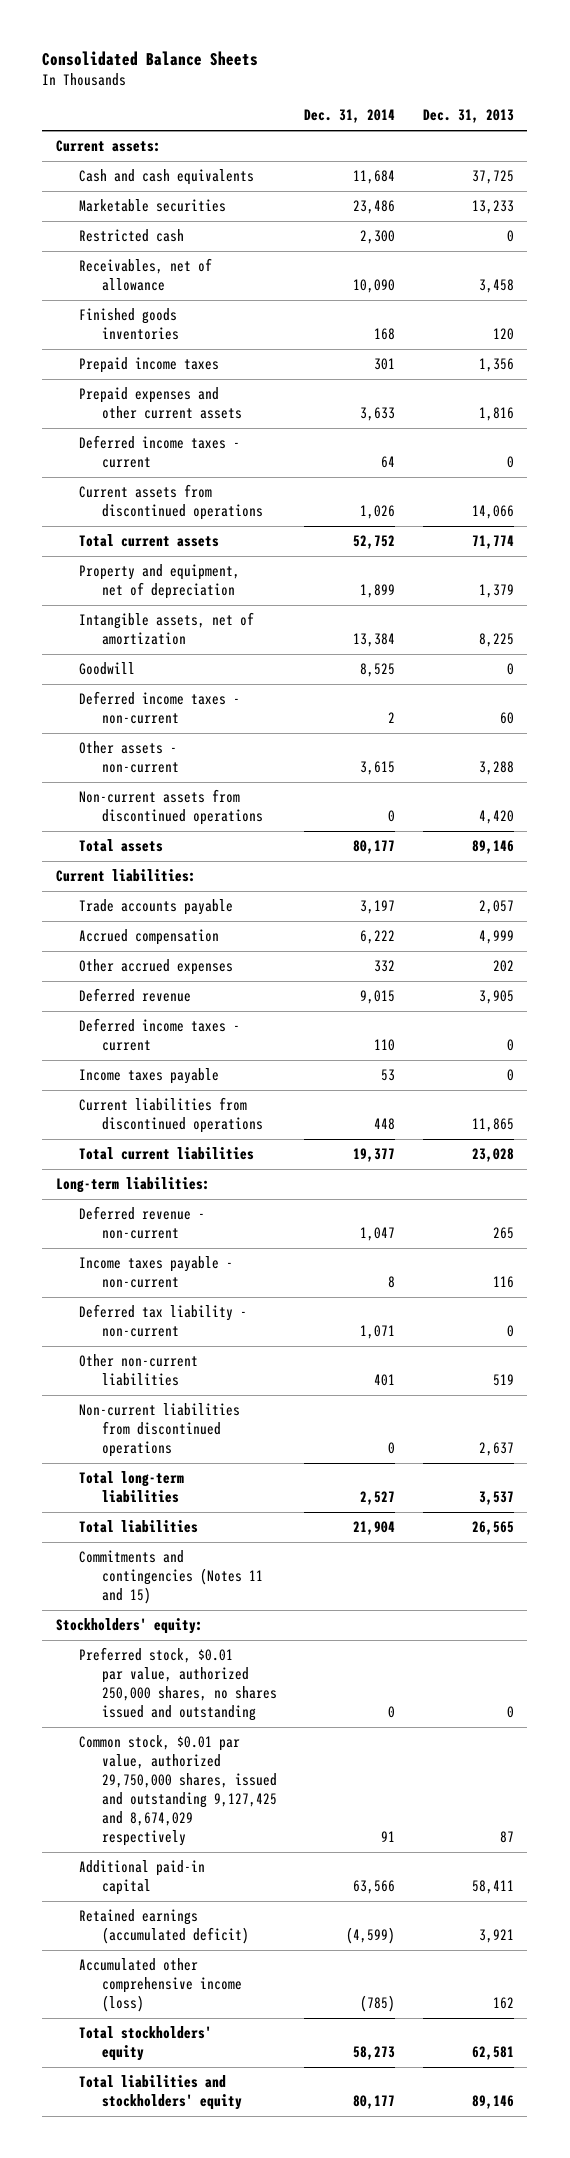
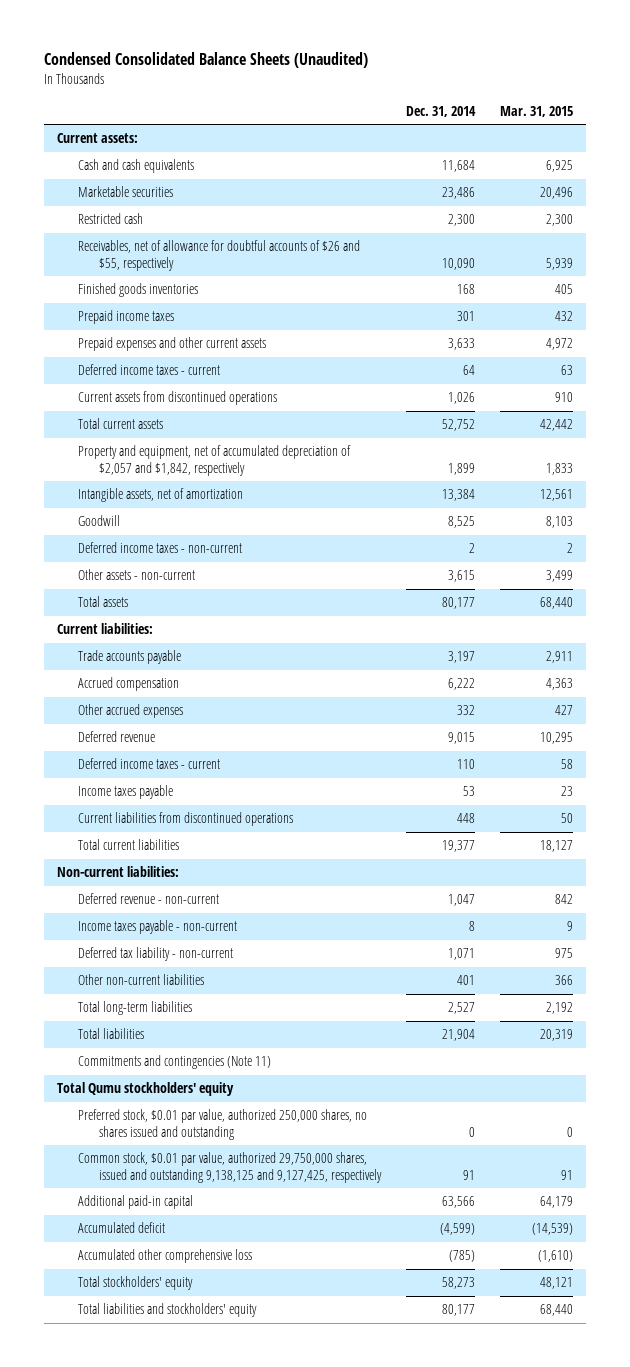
- Consolidated Balance Sheets
+ Condensed Consolidated Balance Sheets (Unaudited)
- | Dec. 31, 2014 | Dec. 31, 2013
+ | Dec. 31, 2014 | Mar. 31, 2015
- Receivables, net of allowance | 10,090 | 3,458
+ Receivables, net of allowance for doubtful accounts of $26 and $55, respectively | 10,090 | 5,939
- Property and equipment, net of depreciation | 1,899 | 1,379
+ Property and equipment, net of accumulated depreciation of $2,057 and $1,842, respectively | 1,899 | 1,833
- Non-current assets from discontinued operations | 0 | 4,420
- Long-term liabilities:
+ Non-current liabilities:
- Non-current liabilities from discontinued operations | 0 | 2,637
- Commitments and contingencies (Notes 11 and 15)
- Stockholders' equity:
+ Commitments and contingencies (Note 11)
+ Total Qumu stockholders' equity
- Common stock, $0.01 par value, authorized 29,750,000 shares, issued and outstanding 9,127,425 and 8,674,029 respectively | 91 | 87
+ Common stock, $0.01 par value, authorized 29,750,000 shares, issued and outstanding 9,138,125 and 9,127,425, respectively | 91 | 91
- Retained earnings (accumulated deficit) | (4,599) | 3,921
- Accumulated other comprehensive income (loss) | (785) | 162
+ Accumulated deficit | (4,599) | (14,539)
+ Accumulated other comprehensive loss | (785) | (1,610)

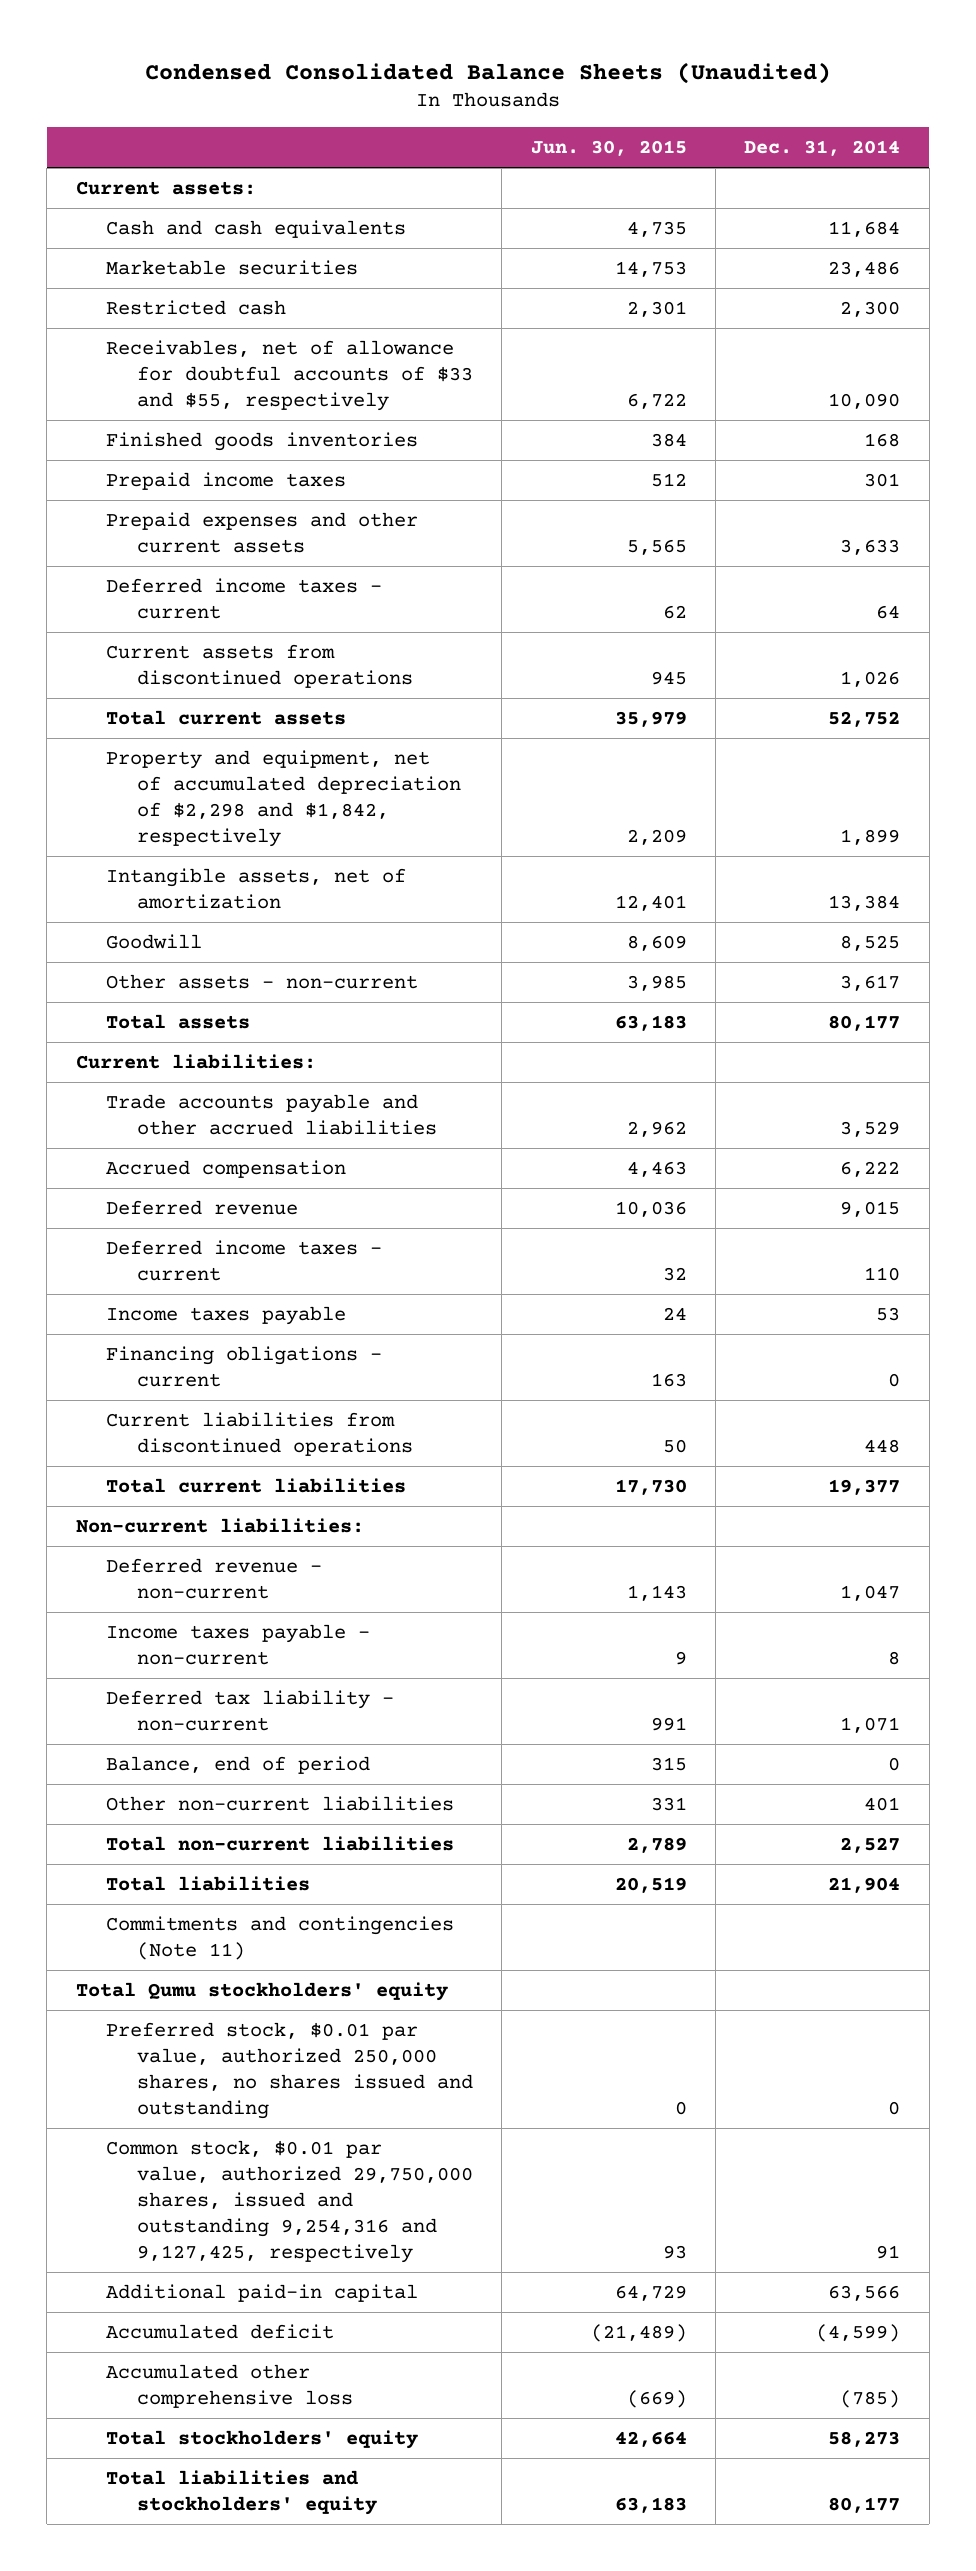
- | Dec. 31, 2014 | Mar. 31, 2015
+ | Jun. 30, 2015 | Dec. 31, 2014
- Receivables, net of allowance for doubtful accounts of $26 and $55, respectively | 10,090 | 5,939
+ Receivables, net of allowance for doubtful accounts of $33 and $55, respectively | 6,722 | 10,090
- Property and equipment, net of accumulated depreciation of $2,057 and $1,842, respectively | 1,899 | 1,833
+ Property and equipment, net of accumulated depreciation of $2,298 and $1,842, respectively | 2,209 | 1,899
- Deferred income taxes - non-current | 2 | 2
- Other assets - non-current | 3,615 | 3,499
+ Other assets - non-current | 3,985 | 3,617
- Trade accounts payable | 3,197 | 2,911
+ Trade accounts payable and other accrued liabilities | 2,962 | 3,529
- Other accrued expenses | 332 | 427
+ Financing obligations - current | 163 | 0
+ Balance, end of period | 315 | 0
- Total long-term liabilities | 2,527 | 2,192
+ Total non-current liabilities | 2,789 | 2,527
- Common stock, $0.01 par value, authorized 29,750,000 shares, issued and outstanding 9,138,125 and 9,127,425, respectively | 91 | 91
+ Common stock, $0.01 par value, authorized 29,750,000 shares, issued and outstanding 9,254,316 and 9,127,425, respectively | 93 | 91

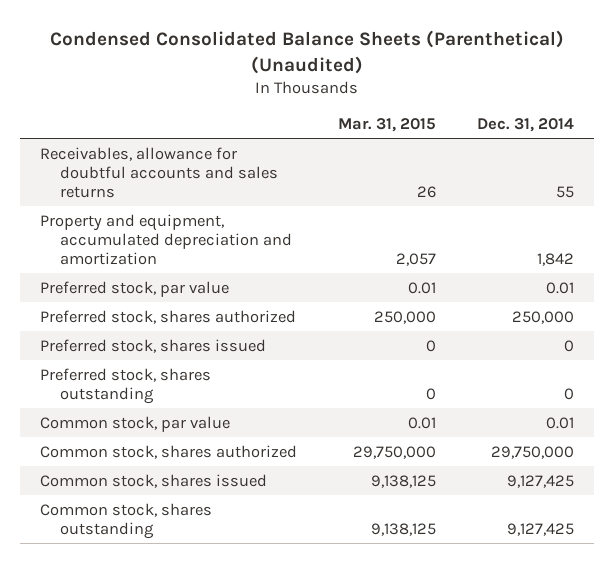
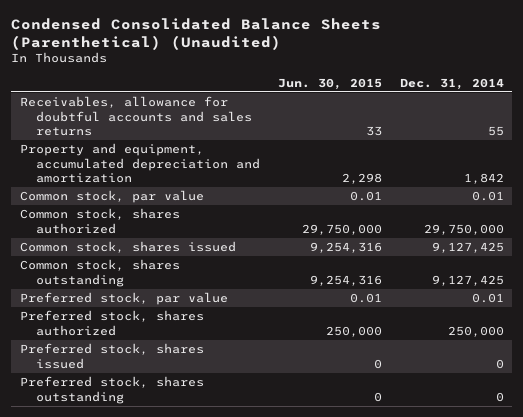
- | Mar. 31, 2015 | Dec. 31, 2014
+ | Jun. 30, 2015 | Dec. 31, 2014
moved down: Preferred stock, par value | 0.01 | 0.01
moved down: Preferred stock, shares authorized | 250,000 | 250,000
moved down: Preferred stock, shares issued | 0 | 0
moved down: Preferred stock, shares outstanding | 0 | 0

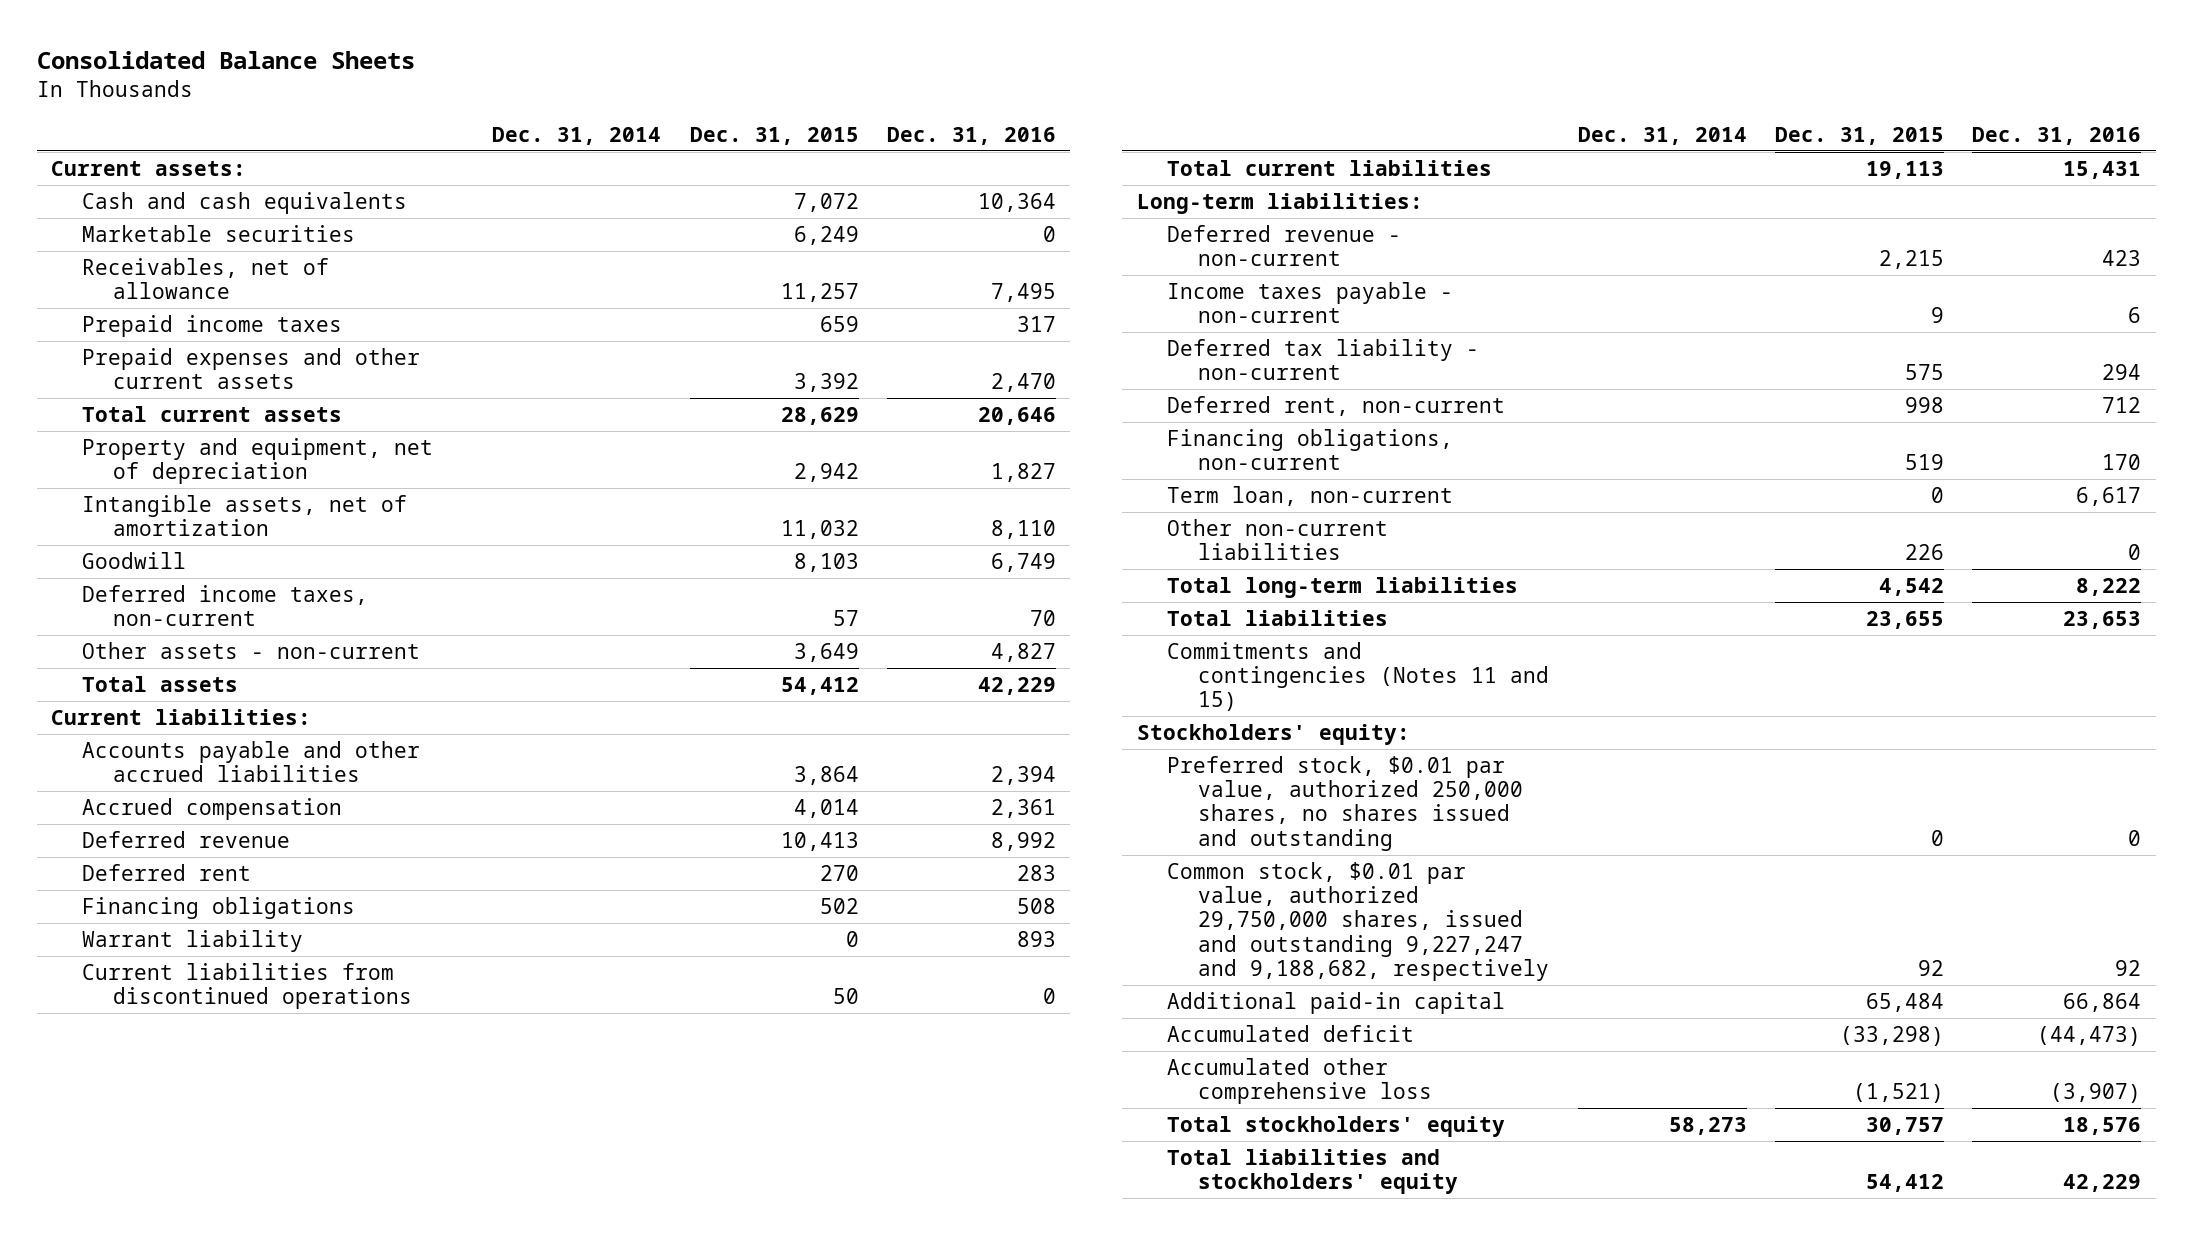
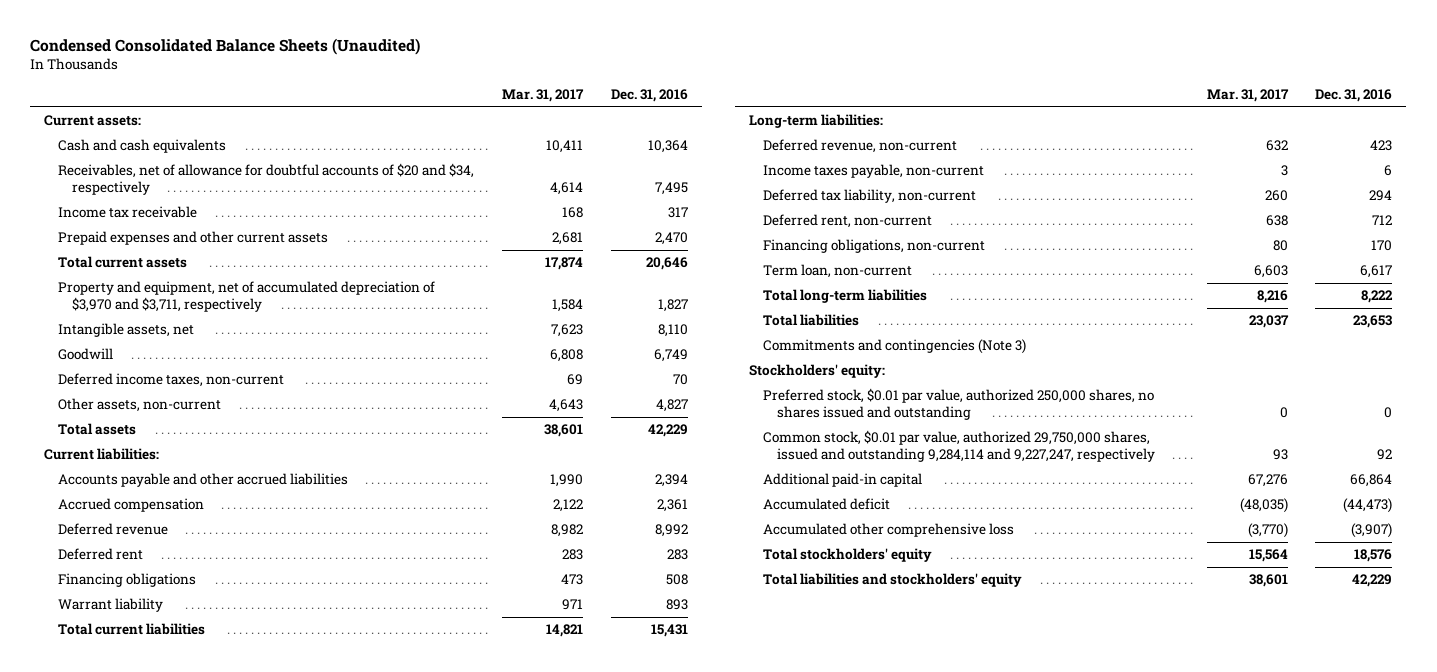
- Consolidated Balance Sheets
+ Condensed Consolidated Balance Sheets (Unaudited)
- | Dec. 31, 2014 | Dec. 31, 2015 | Dec. 31, 2016
+ | Mar. 31, 2017 | Dec. 31, 2016
- Marketable securities | | 6,249 | 0
- Receivables, net of allowance | | 11,257 | 7,495
- Prepaid income taxes | | 659 | 317
+ Receivables, net of allowance for doubtful accounts of $20 and $34, respectively | 4,614 | 7,495
+ Income tax receivable | 168 | 317
- Property and equipment, net of depreciation | | 2,942 | 1,827
- Intangible assets, net of amortization | | 11,032 | 8,110
+ Property and equipment, net of accumulated depreciation of $3,970 and $3,711, respectively | 1,584 | 1,827
+ Intangible assets, net | 7,623 | 8,110
- Other assets - non-current | | 3,649 | 4,827
+ Other assets, non-current | 4,643 | 4,827
- Current liabilities from discontinued operations | | 50 | 0
- Deferred revenue - non-current | | 2,215 | 423
- Income taxes payable - non-current | | 9 | 6
- Deferred tax liability - non-current | | 575 | 294
+ Deferred revenue, non-current | 632 | 423
+ Income taxes payable, non-current | 3 | 6
+ Deferred tax liability, non-current | 260 | 294
- Other non-current liabilities | | 226 | 0
- Commitments and contingencies (Notes 11 and 15)
+ Commitments and contingencies (Note 3)
- Common stock, $0.01 par value, authorized 29,750,000 shares, issued and outstanding 9,227,247 and 9,188,682, respectively | | 92 | 92
+ Common stock, $0.01 par value, authorized 29,750,000 shares, issued and outstanding 9,284,114 and 9,227,247, respectively | 93 | 92

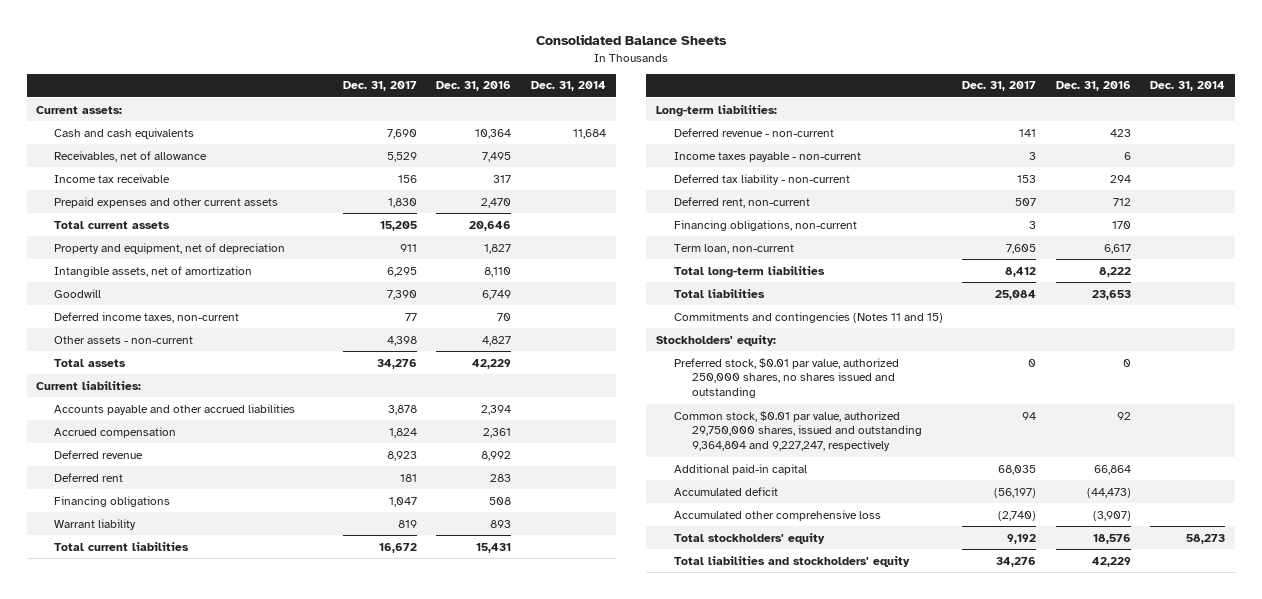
- Condensed Consolidated Balance Sheets (Unaudited)
+ Consolidated Balance Sheets
- | Mar. 31, 2017 | Dec. 31, 2016
+ | Dec. 31, 2017 | Dec. 31, 2016 | Dec. 31, 2014
- Receivables, net of allowance for doubtful accounts of $20 and $34, respectively | 4,614 | 7,495
+ Receivables, net of allowance | 5,529 | 7,495 |
- Property and equipment, net of accumulated depreciation of $3,970 and $3,711, respectively | 1,584 | 1,827
- Intangible assets, net | 7,623 | 8,110
+ Property and equipment, net of depreciation | 911 | 1,827 |
+ Intangible assets, net of amortization | 6,295 | 8,110 |
- Other assets, non-current | 4,643 | 4,827
+ Other assets - non-current | 4,398 | 4,827 |
- Deferred revenue, non-current | 632 | 423
- Income taxes payable, non-current | 3 | 6
- Deferred tax liability, non-current | 260 | 294
+ Deferred revenue - non-current | 141 | 423 |
+ Income taxes payable - non-current | 3 | 6 |
+ Deferred tax liability - non-current | 153 | 294 |
- Commitments and contingencies (Note 3)
+ Commitments and contingencies (Notes 11 and 15)
- Common stock, $0.01 par value, authorized 29,750,000 shares, issued and outstanding 9,284,114 and 9,227,247, respectively | 93 | 92
+ Common stock, $0.01 par value, authorized 29,750,000 shares, issued and outstanding 9,364,804 and 9,227,247, respectively | 94 | 92 |

